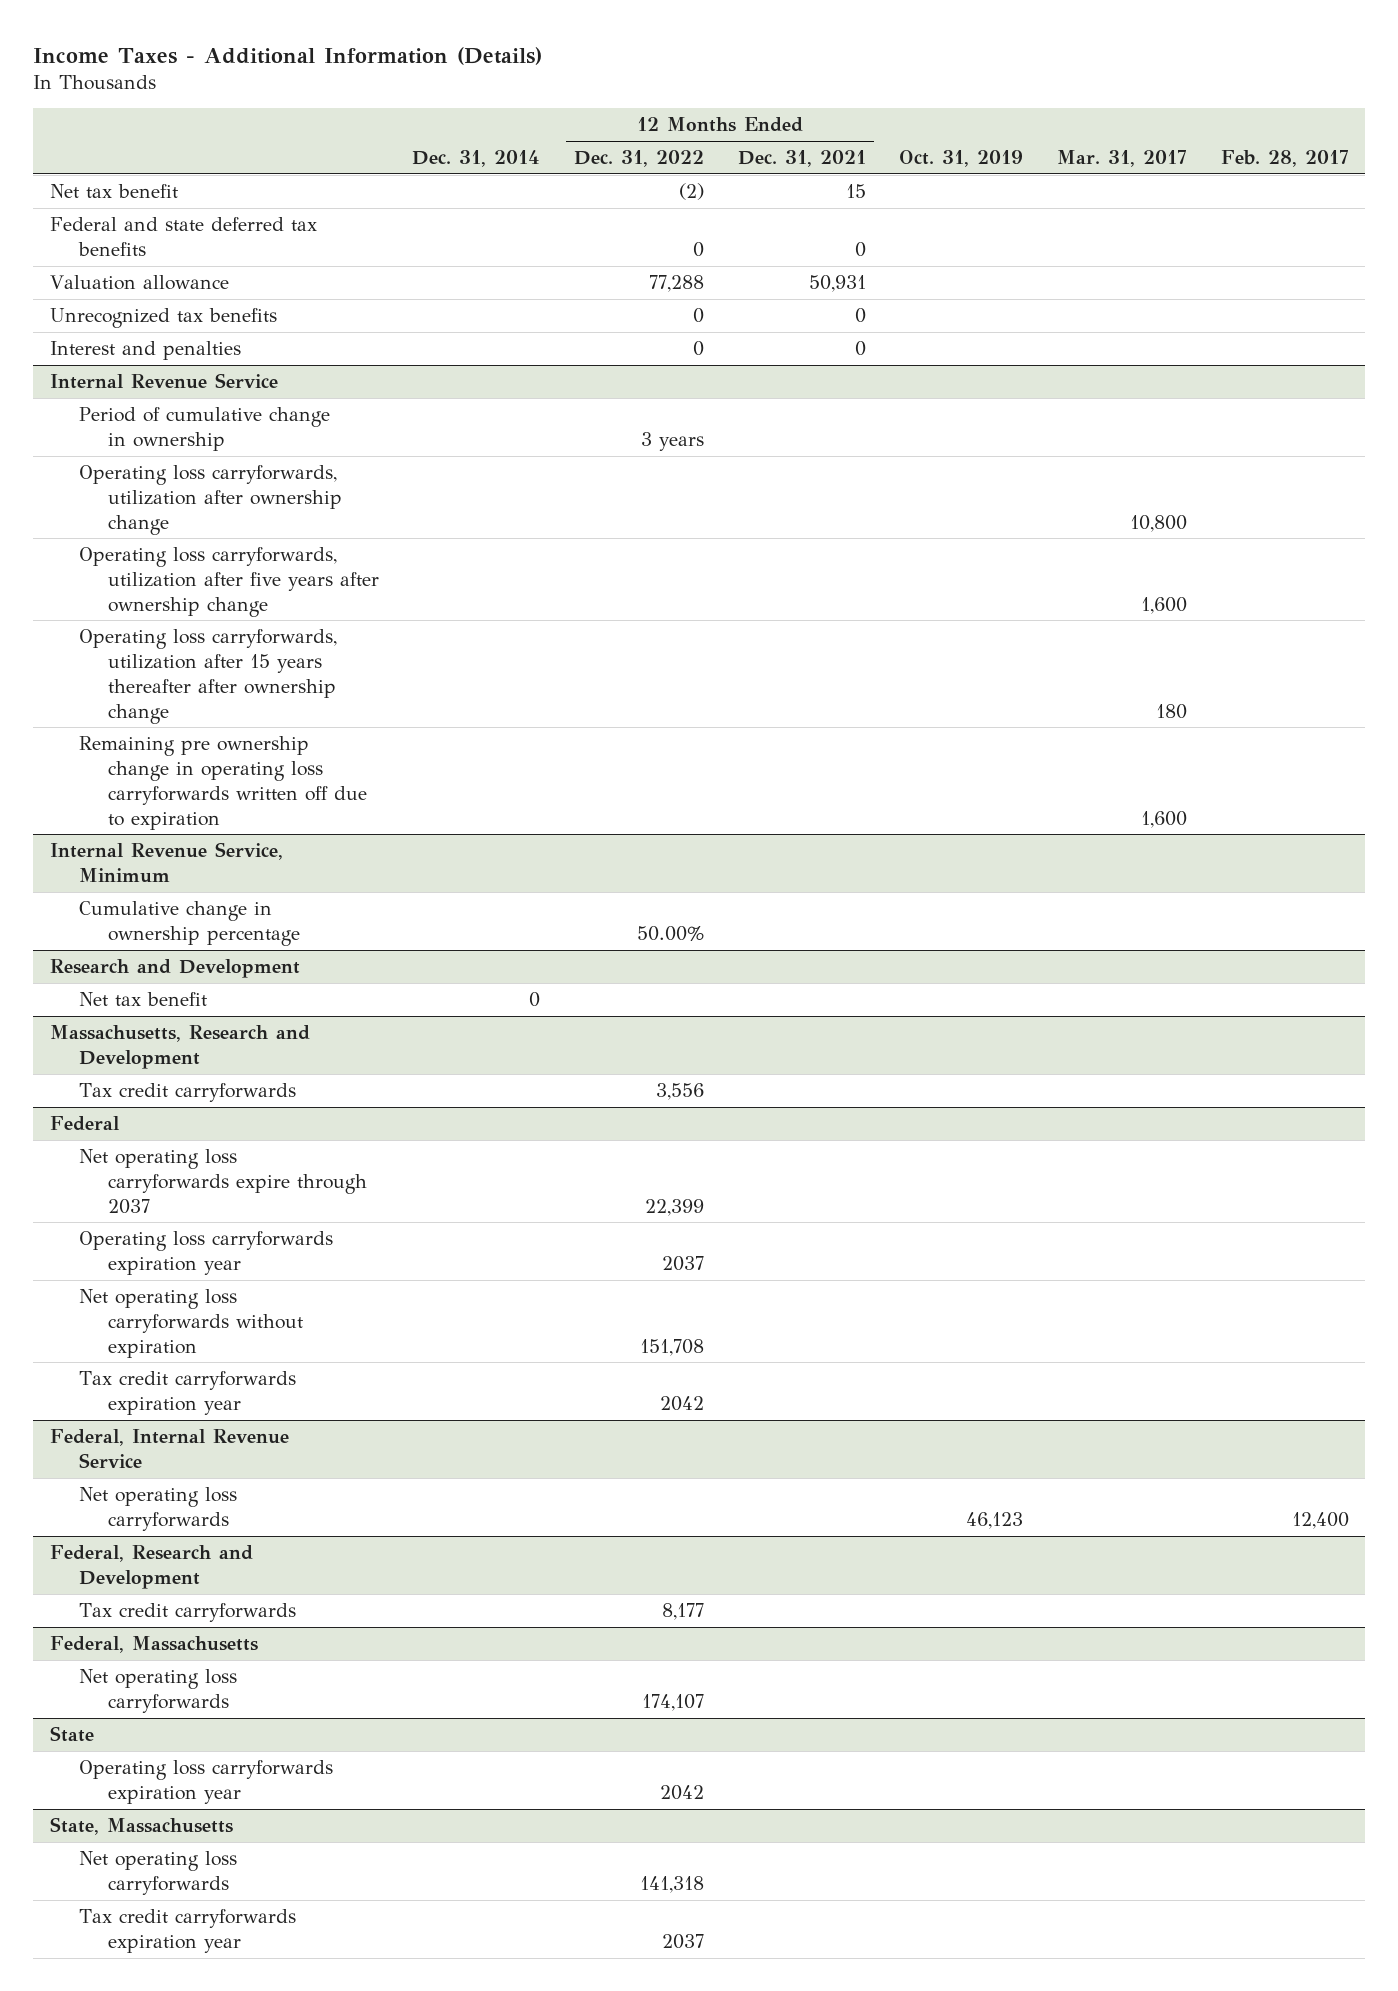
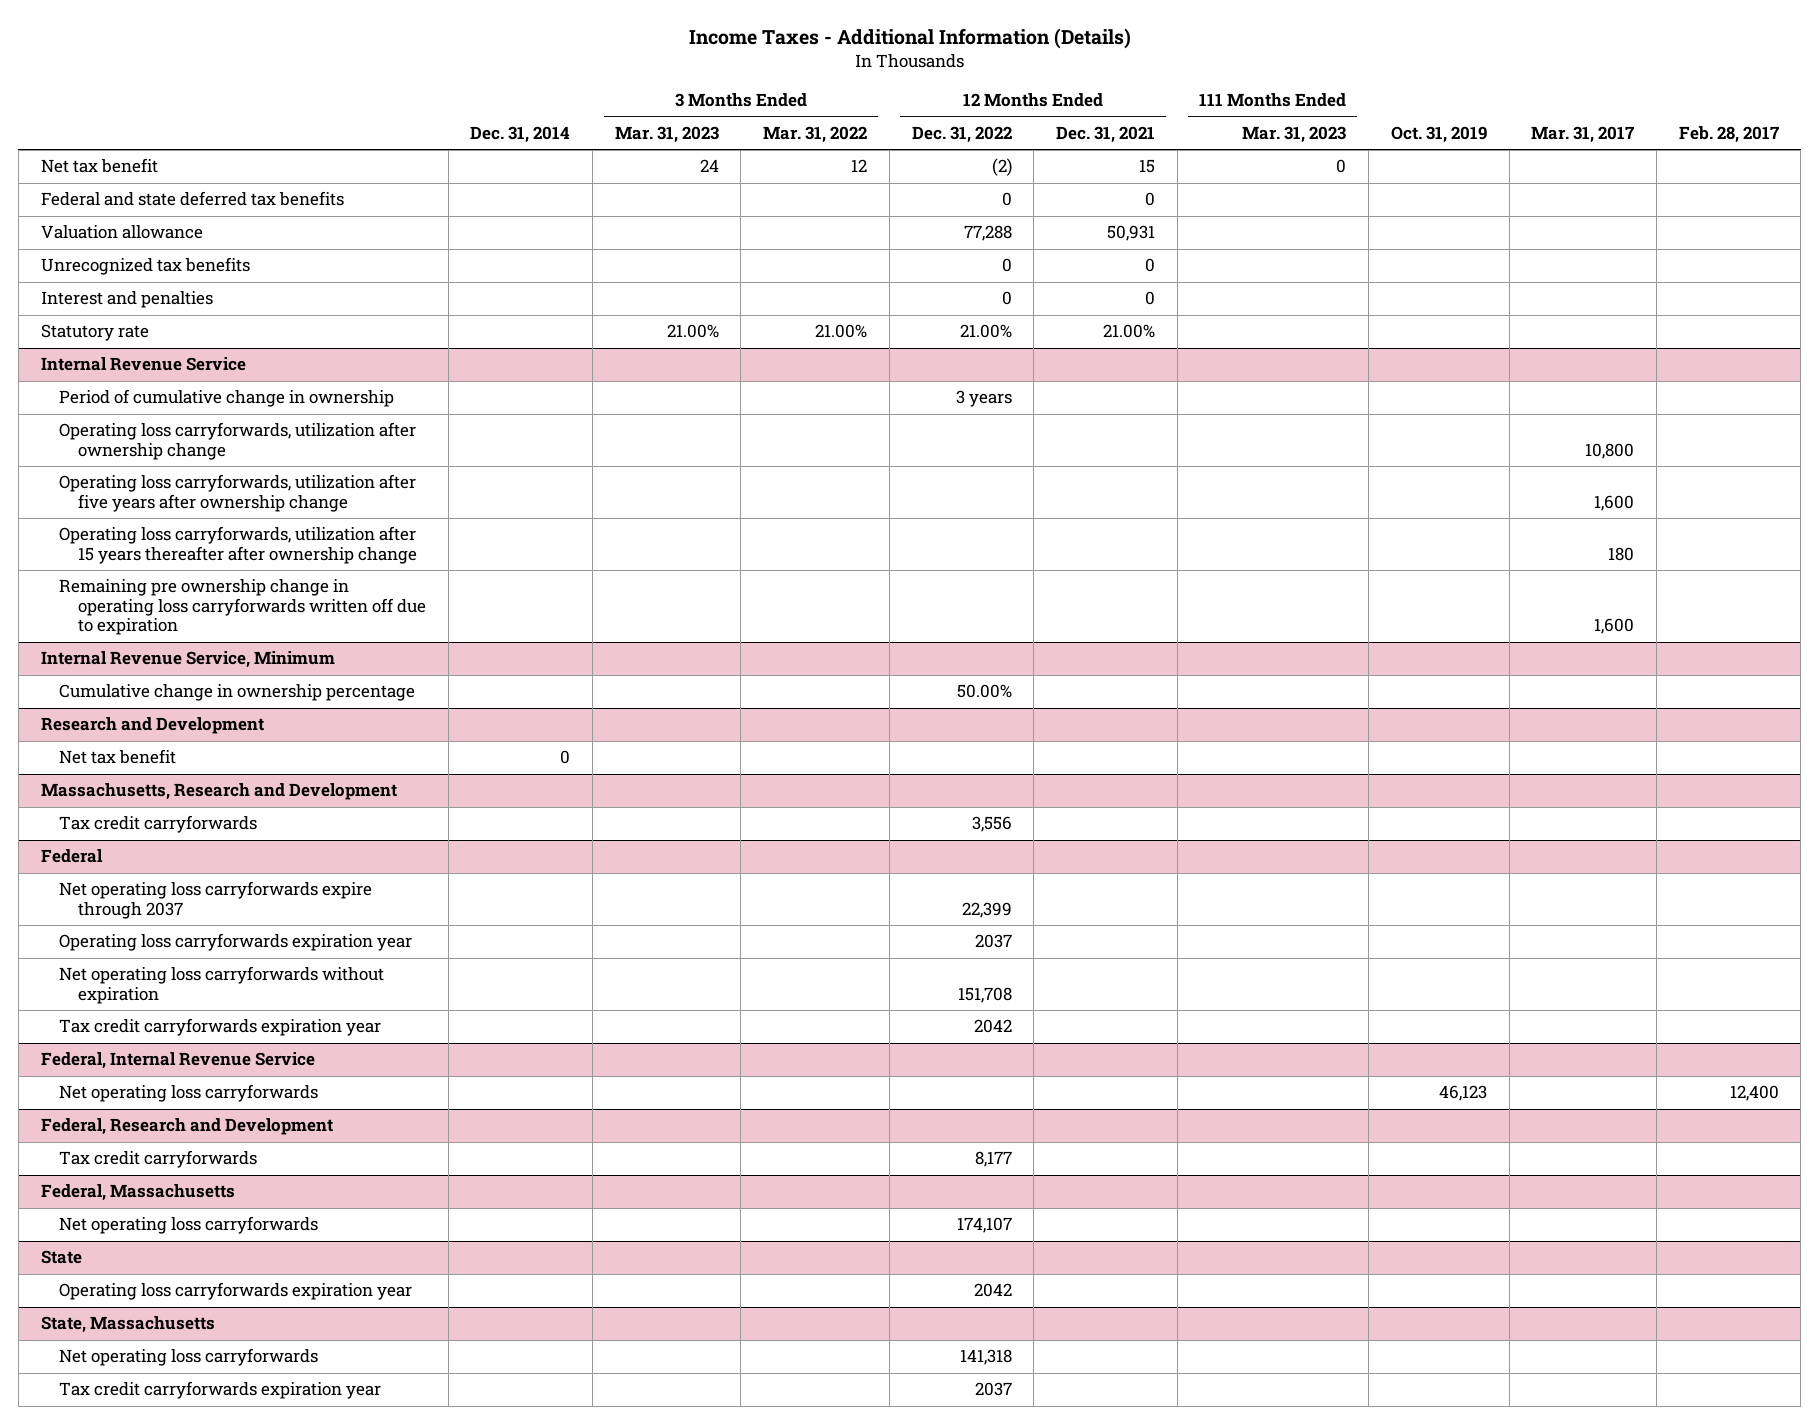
- | Dec. 31, 2014 | 12 Months Ended Dec. 31, 2022 | 12 Months Ended Dec. 31, 2021 | Oct. 31, 2019 | Mar. 31, 2017 | Feb. 28, 2017
+ | Dec. 31, 2014 | 3 Months Ended Mar. 31, 2023 | 3 Months Ended Mar. 31, 2022 | 12 Months Ended Dec. 31, 2022 | 12 Months Ended Dec. 31, 2021 | 111 Months Ended Mar. 31, 2023 | Oct. 31, 2019 | Mar. 31, 2017 | Feb. 28, 2017
+ Statutory rate | | 21.00% | 21.00% | 21.00% | 21.00% | | | |

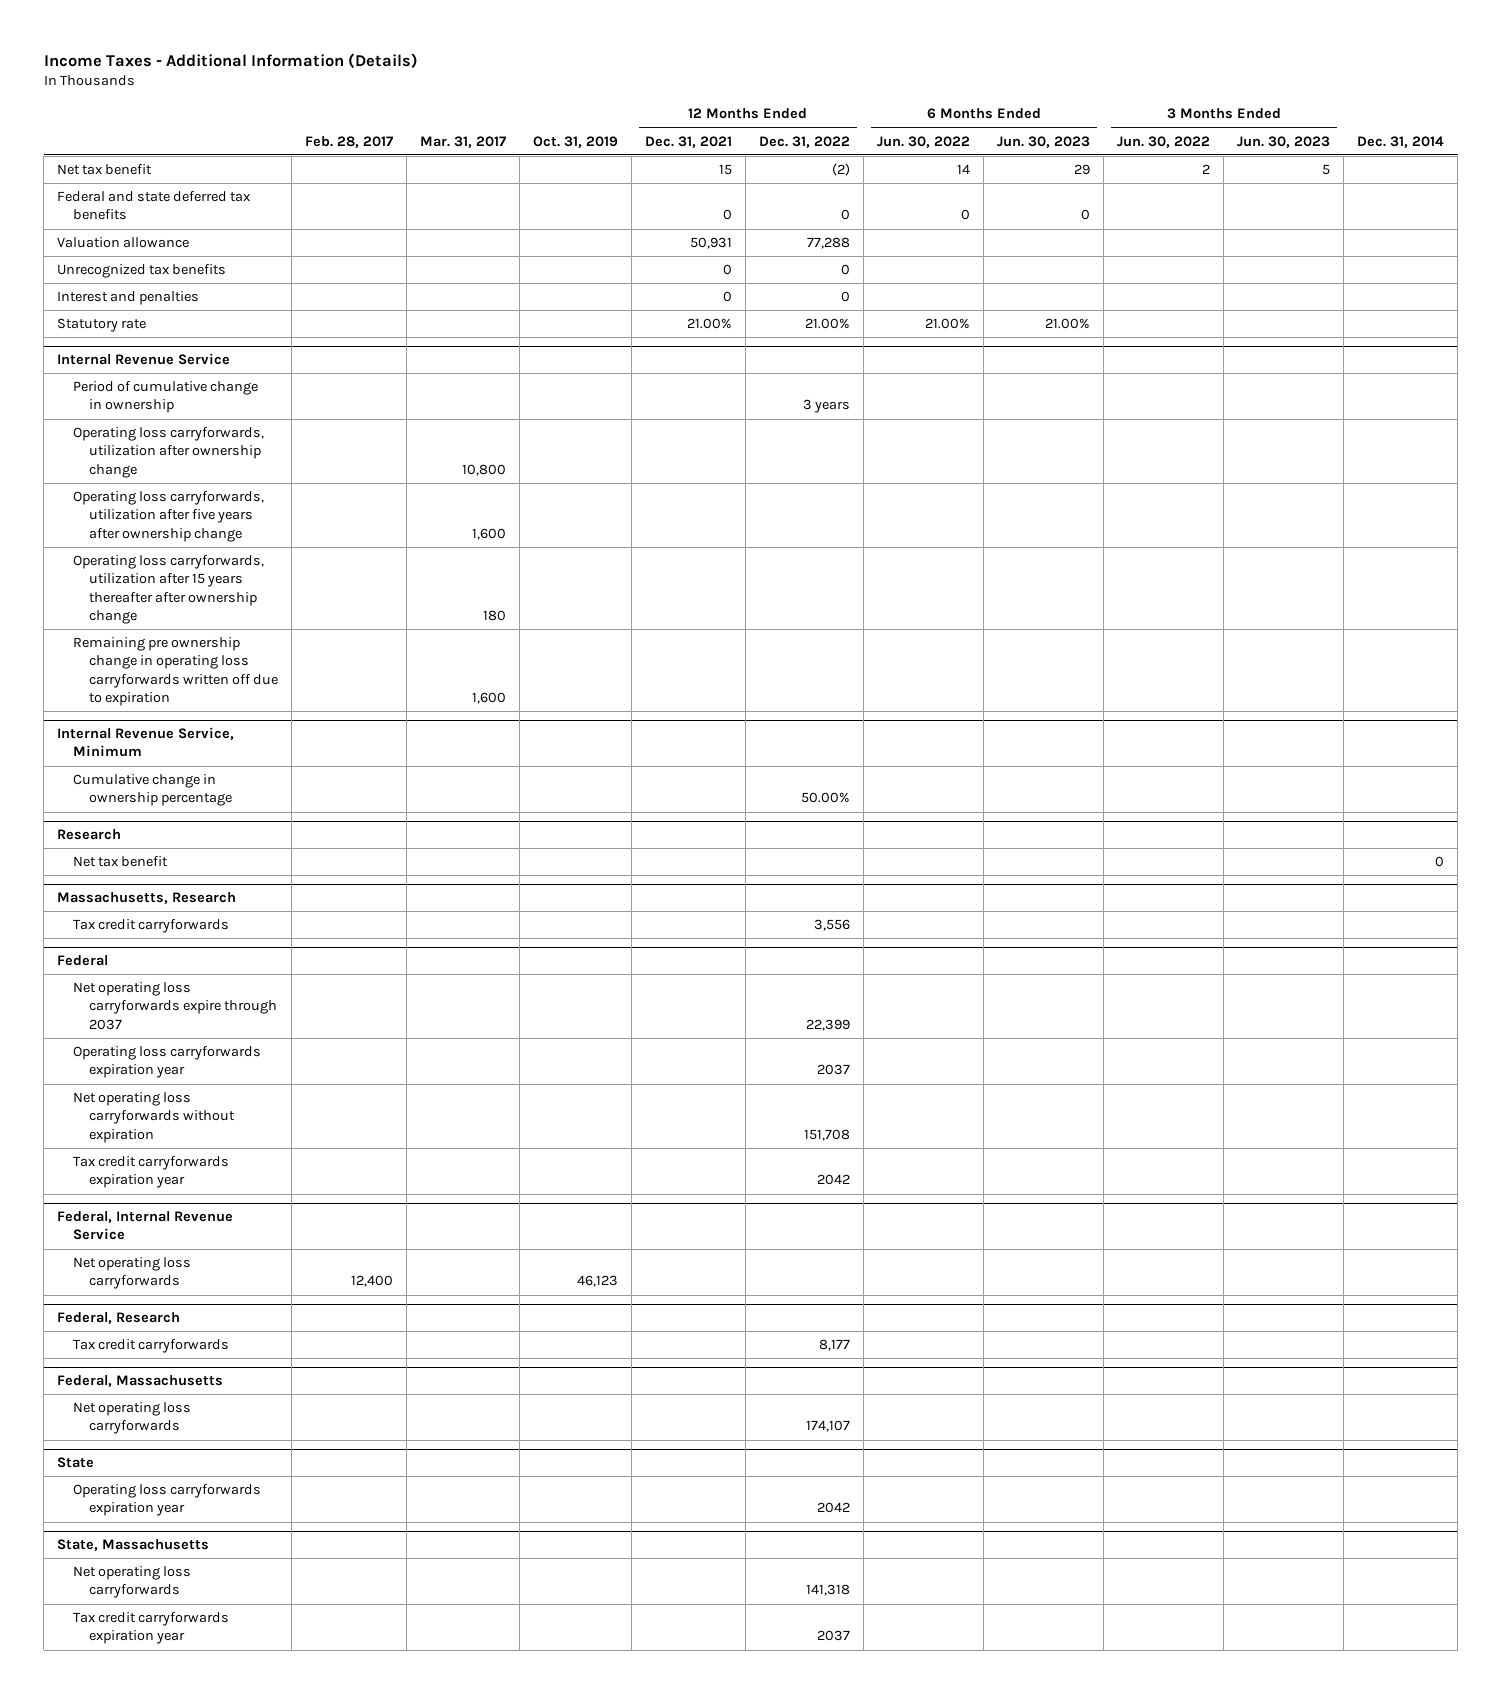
- | Dec. 31, 2014 | 3 Months Ended Mar. 31, 2023 | 3 Months Ended Mar. 31, 2022 | 12 Months Ended Dec. 31, 2022 | 12 Months Ended Dec. 31, 2021 | 111 Months Ended Mar. 31, 2023 | Oct. 31, 2019 | Mar. 31, 2017 | Feb. 28, 2017
+ | Feb. 28, 2017 | Mar. 31, 2017 | Oct. 31, 2019 | 12 Months Ended Dec. 31, 2021 | 12 Months Ended Dec. 31, 2022 | 6 Months Ended Jun. 30, 2022 | 6 Months Ended Jun. 30, 2023 | 3 Months Ended Jun. 30, 2022 | 3 Months Ended Jun. 30, 2023 | Dec. 31, 2014
- Research and Development
+ Research
- Massachusetts, Research and Development
+ Massachusetts, Research
- Federal, Research and Development
+ Federal, Research

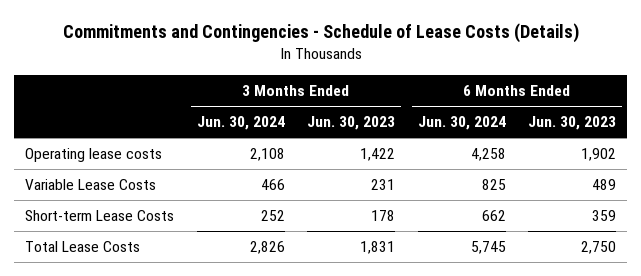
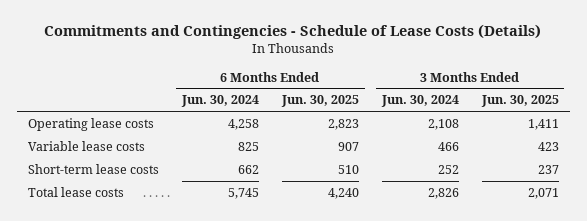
- | 3 Months Ended Jun. 30, 2024 | 3 Months Ended Jun. 30, 2023 | 6 Months Ended Jun. 30, 2024 | 6 Months Ended Jun. 30, 2023
+ | 6 Months Ended Jun. 30, 2024 | 6 Months Ended Jun. 30, 2025 | 3 Months Ended Jun. 30, 2024 | 3 Months Ended Jun. 30, 2025
- Variable Lease Costs | 466 | 231 | 825 | 489
- Short-term Lease Costs | 252 | 178 | 662 | 359
- Total Lease Costs | 2,826 | 1,831 | 5,745 | 2,750
+ Variable lease costs | 825 | 907 | 466 | 423
+ Short-term lease costs | 662 | 510 | 252 | 237
+ Total lease costs | 5,745 | 4,240 | 2,826 | 2,071

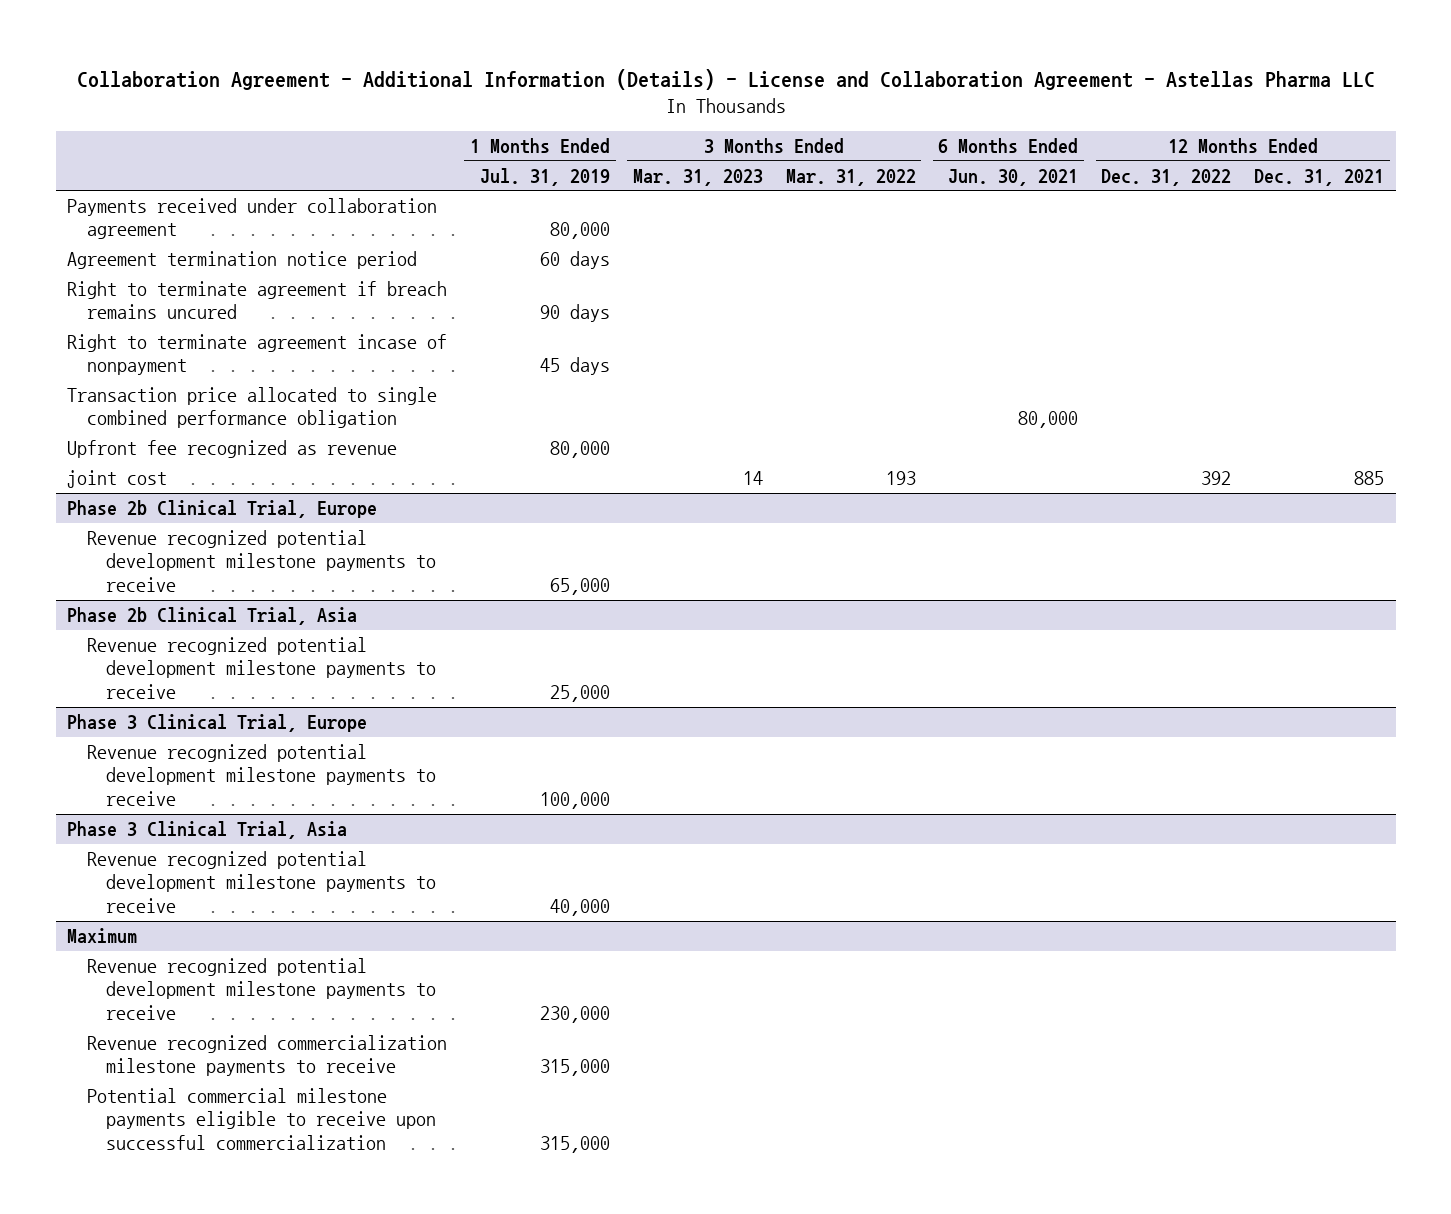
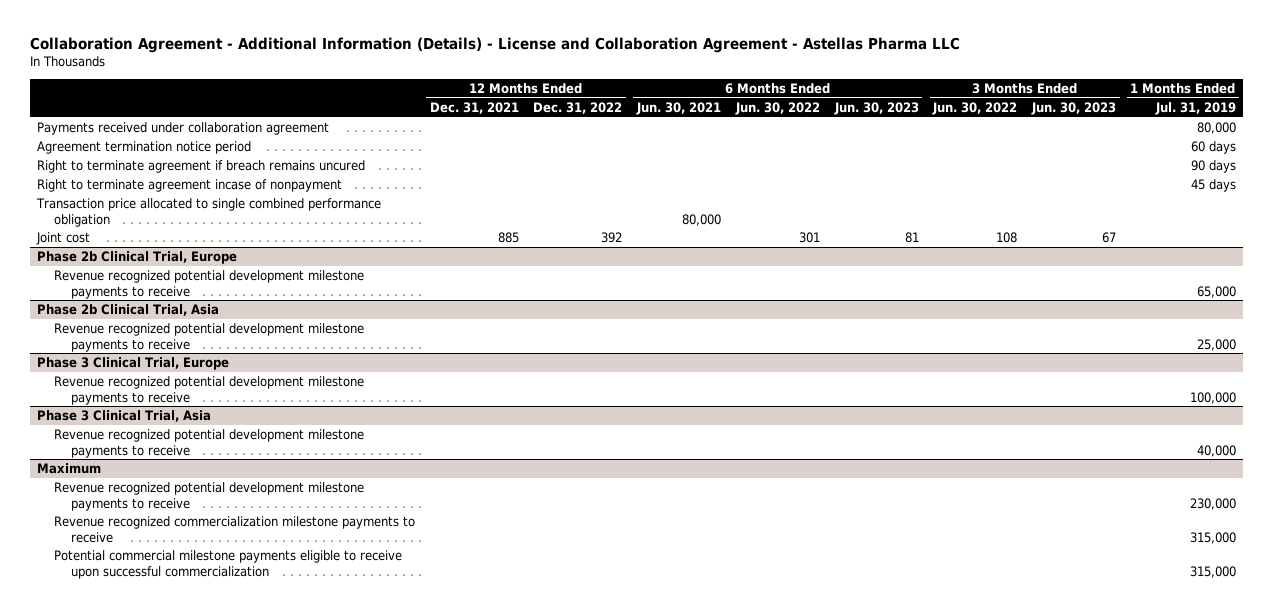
- | 1 Months Ended Jul. 31, 2019 | 3 Months Ended Mar. 31, 2023 | 3 Months Ended Mar. 31, 2022 | 6 Months Ended Jun. 30, 2021 | 12 Months Ended Dec. 31, 2022 | 12 Months Ended Dec. 31, 2021
+ | 12 Months Ended Dec. 31, 2021 | 12 Months Ended Dec. 31, 2022 | 6 Months Ended Jun. 30, 2021 | 6 Months Ended Jun. 30, 2022 | 6 Months Ended Jun. 30, 2023 | 3 Months Ended Jun. 30, 2022 | 3 Months Ended Jun. 30, 2023 | 1 Months Ended Jul. 31, 2019
- Upfront fee recognized as revenue | 80,000 | | | | |
- joint cost | | 14 | 193 | | 392 | 885
+ Joint cost | 885 | 392 | | 301 | 81 | 108 | 67 |

